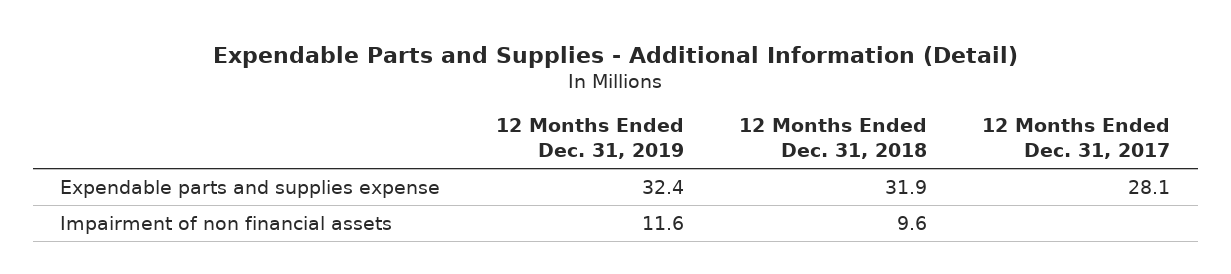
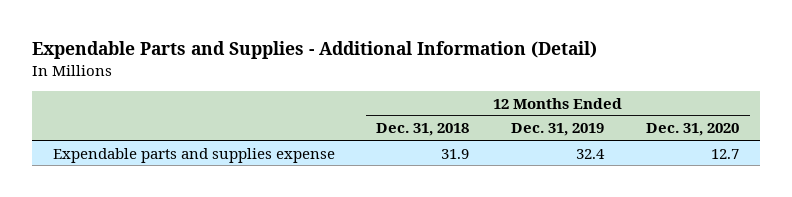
- | 12 Months Ended Dec. 31, 2019 | 12 Months Ended Dec. 31, 2018 | 12 Months Ended Dec. 31, 2017
+ | 12 Months Ended Dec. 31, 2018 | 12 Months Ended Dec. 31, 2019 | 12 Months Ended Dec. 31, 2020
- Impairment of non financial assets | 11.6 | 9.6 |

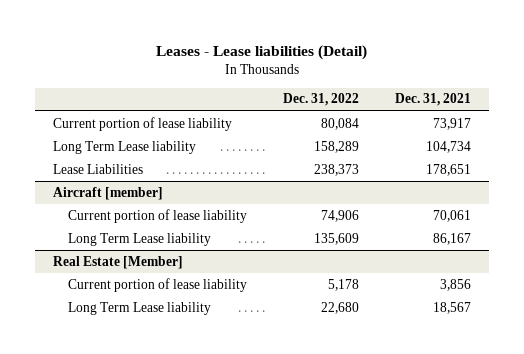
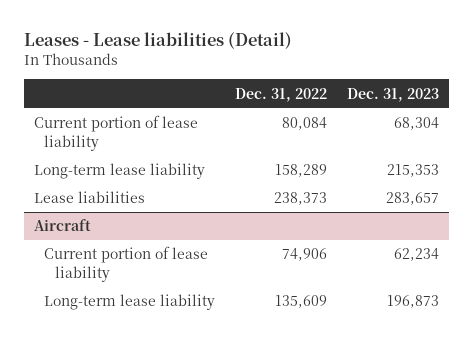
- | Dec. 31, 2022 | Dec. 31, 2021
+ | Dec. 31, 2022 | Dec. 31, 2023
- Long Term Lease liability | 158,289 | 104,734
- Lease Liabilities | 238,373 | 178,651
- Aircraft [member]
+ Long-term lease liability | 158,289 | 215,353
+ Lease liabilities | 238,373 | 283,657
+ Aircraft
- Long Term Lease liability | 135,609 | 86,167
- Real Estate [Member]
- Current portion of lease liability | 5,178 | 3,856
- Long Term Lease liability | 22,680 | 18,567
+ Long-term lease liability | 135,609 | 196,873

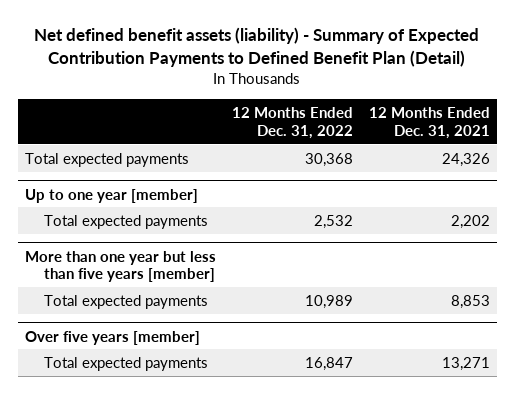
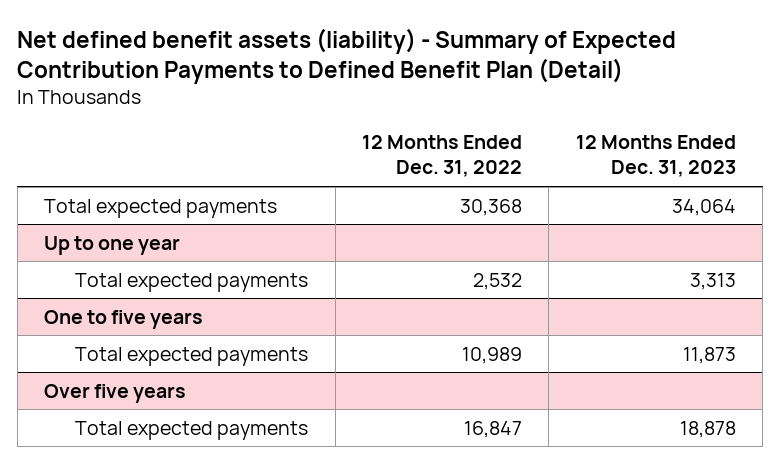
- | 12 Months Ended Dec. 31, 2022 | 12 Months Ended Dec. 31, 2021
+ | 12 Months Ended Dec. 31, 2022 | 12 Months Ended Dec. 31, 2023
- Up to one year [member]
+ Up to one year
- More than one year but less than five years [member]
+ One to five years
- Over five years [member]
+ Over five years

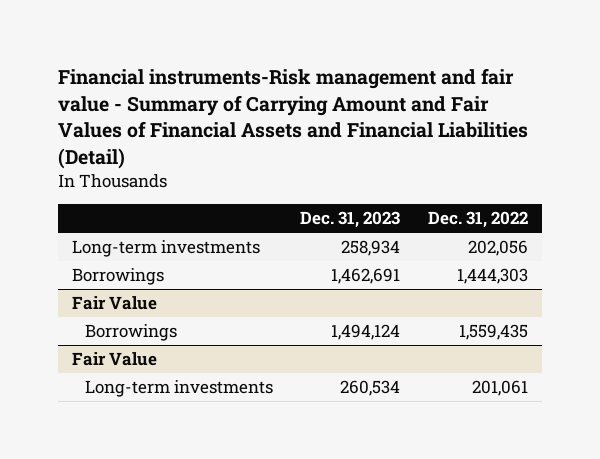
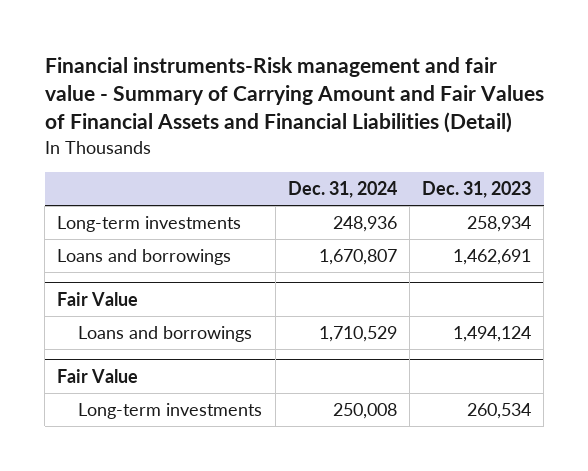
- | Dec. 31, 2023 | Dec. 31, 2022
+ | Dec. 31, 2024 | Dec. 31, 2023
- Borrowings | 1,462,691 | 1,444,303
+ Loans and borrowings | 1,670,807 | 1,462,691
@ Fair Value
- Borrowings | 1,494,124 | 1,559,435
+ Loans and borrowings | 1,710,529 | 1,494,124

